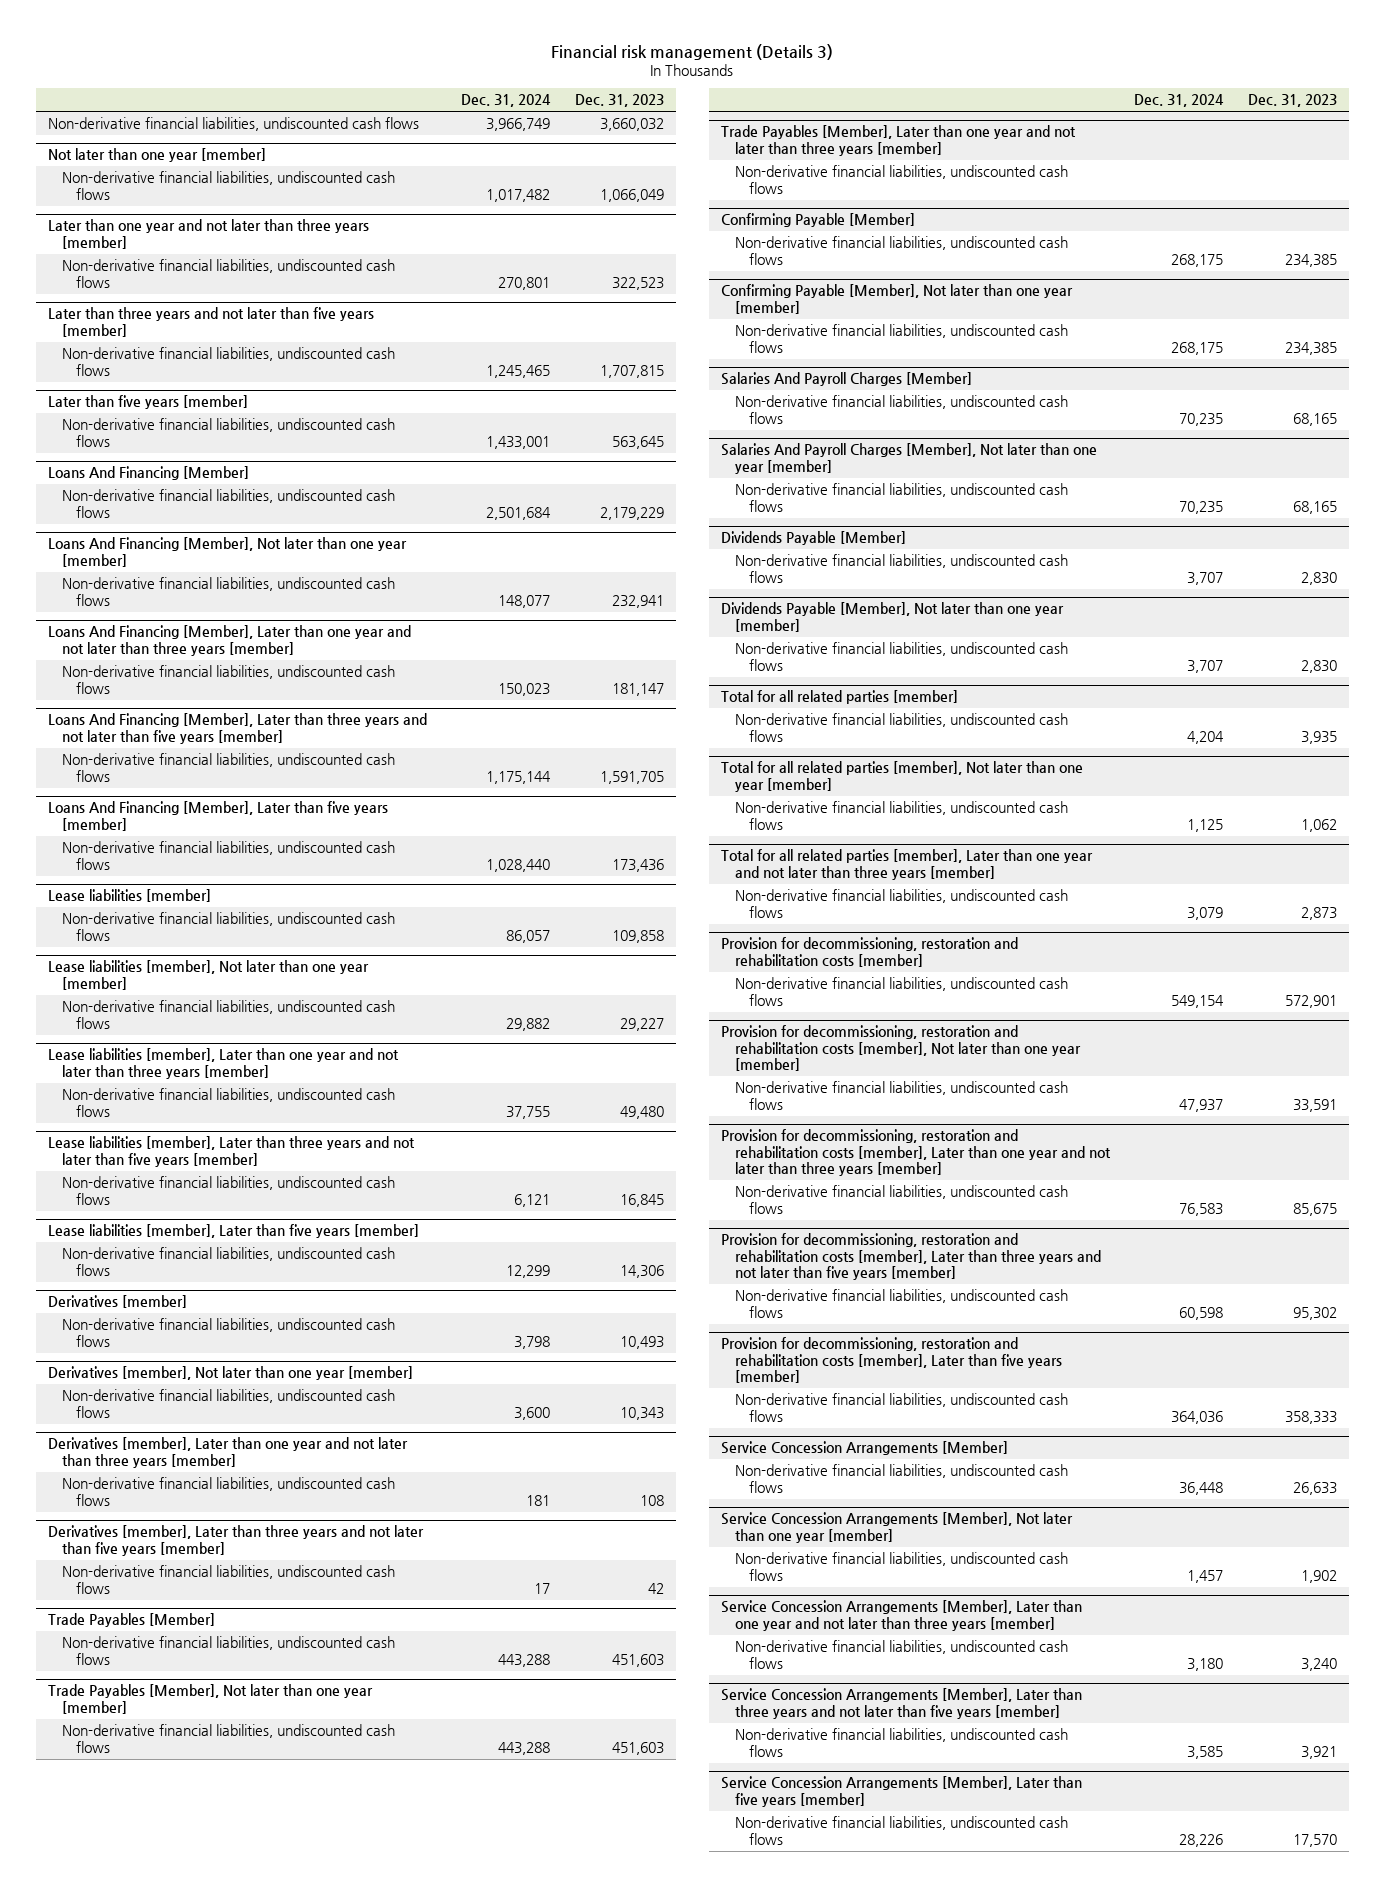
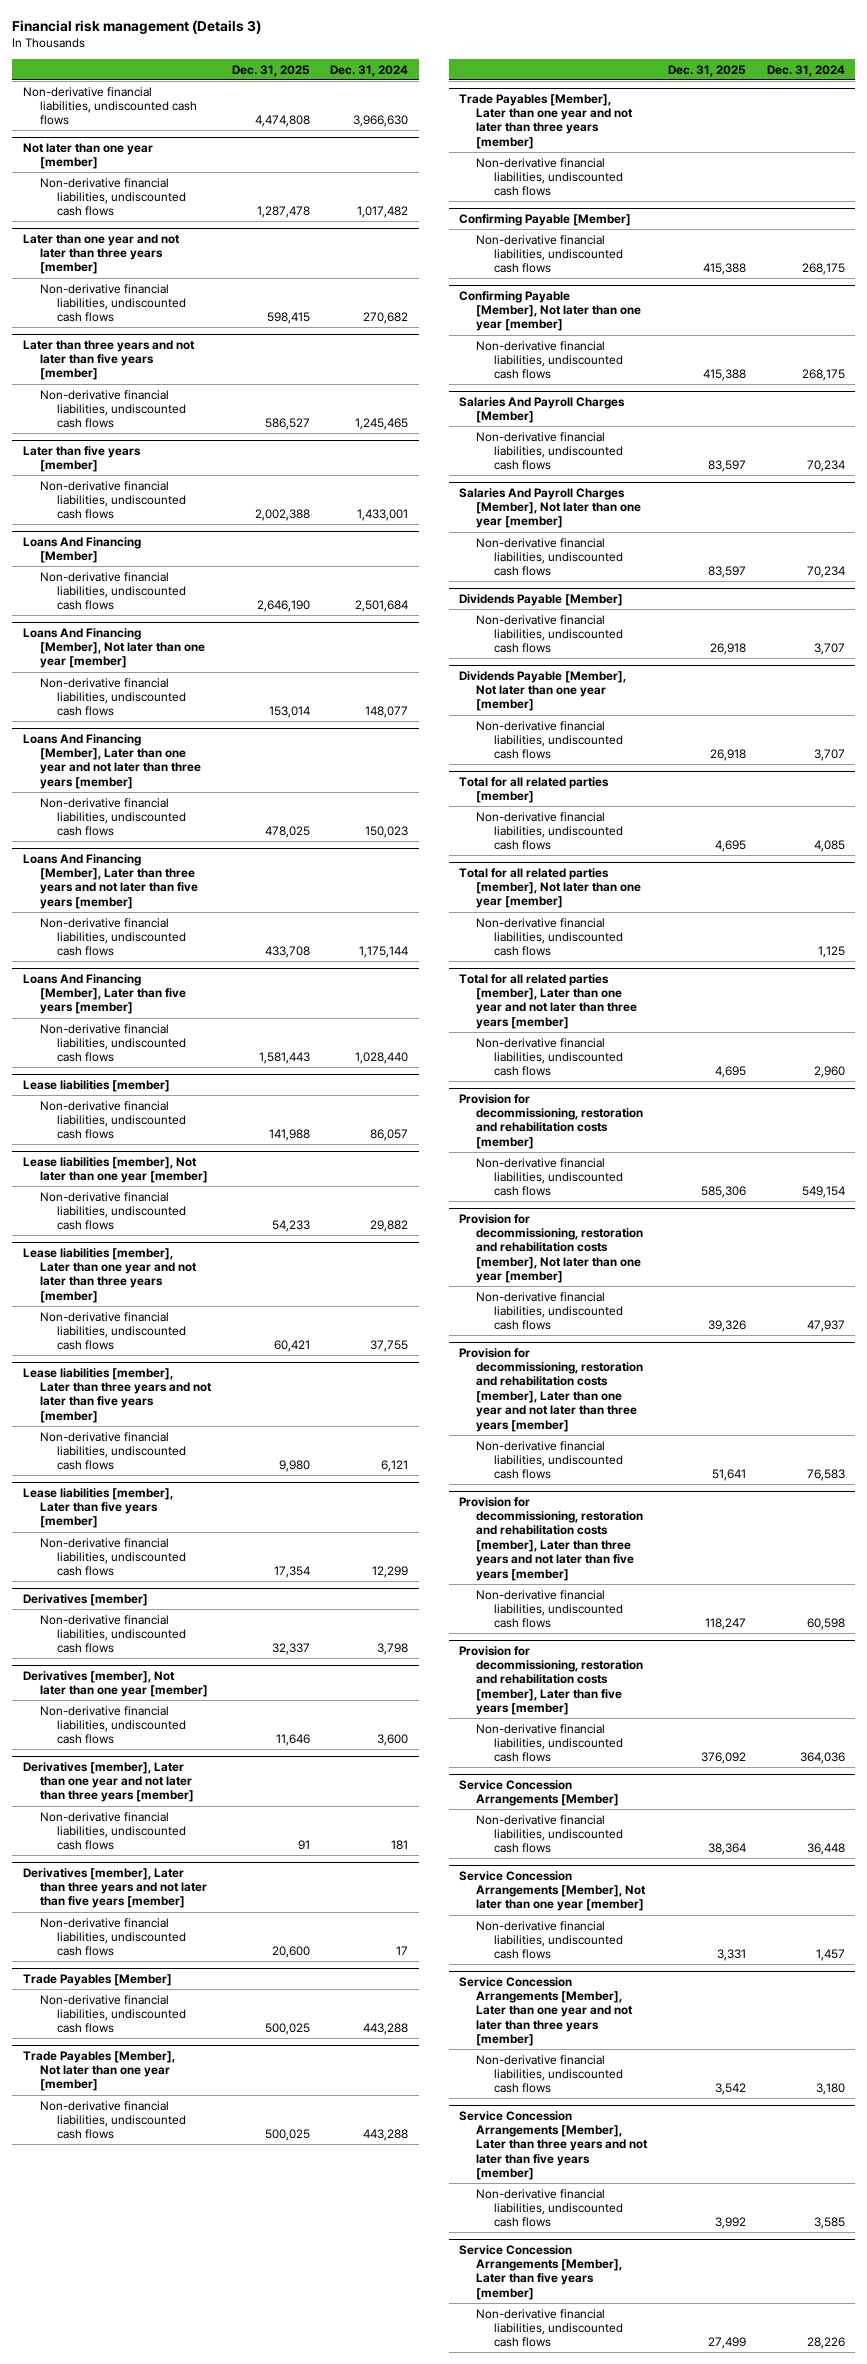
- | Dec. 31, 2024 | Dec. 31, 2023
+ | Dec. 31, 2025 | Dec. 31, 2024
- Non-derivative financial liabilities, undiscounted cash flows | 3,966,749 | 3,660,032
+ Non-derivative financial liabilities, undiscounted cash flows | 4,474,808 | 3,966,630
@ Later than one year and not later than three years [member]
- Non-derivative financial liabilities, undiscounted cash flows | 270,801 | 322,523
+ Non-derivative financial liabilities, undiscounted cash flows | 598,415 | 270,682
@ Salaries And Payroll Charges [Member]
- Non-derivative financial liabilities, undiscounted cash flows | 70,235 | 68,165
+ Non-derivative financial liabilities, undiscounted cash flows | 83,597 | 70,234
@ Salaries And Payroll Charges [Member], Not later than one year [member]
- Non-derivative financial liabilities, undiscounted cash flows | 70,235 | 68,165
+ Non-derivative financial liabilities, undiscounted cash flows | 83,597 | 70,234
@ Total for all related parties [member]
- Non-derivative financial liabilities, undiscounted cash flows | 4,204 | 3,935
+ Non-derivative financial liabilities, undiscounted cash flows | 4,695 | 4,085
@ Total for all related parties [member], Later than one year and not later than three years [member]
- Non-derivative financial liabilities, undiscounted cash flows | 3,079 | 2,873
+ Non-derivative financial liabilities, undiscounted cash flows | 4,695 | 2,960

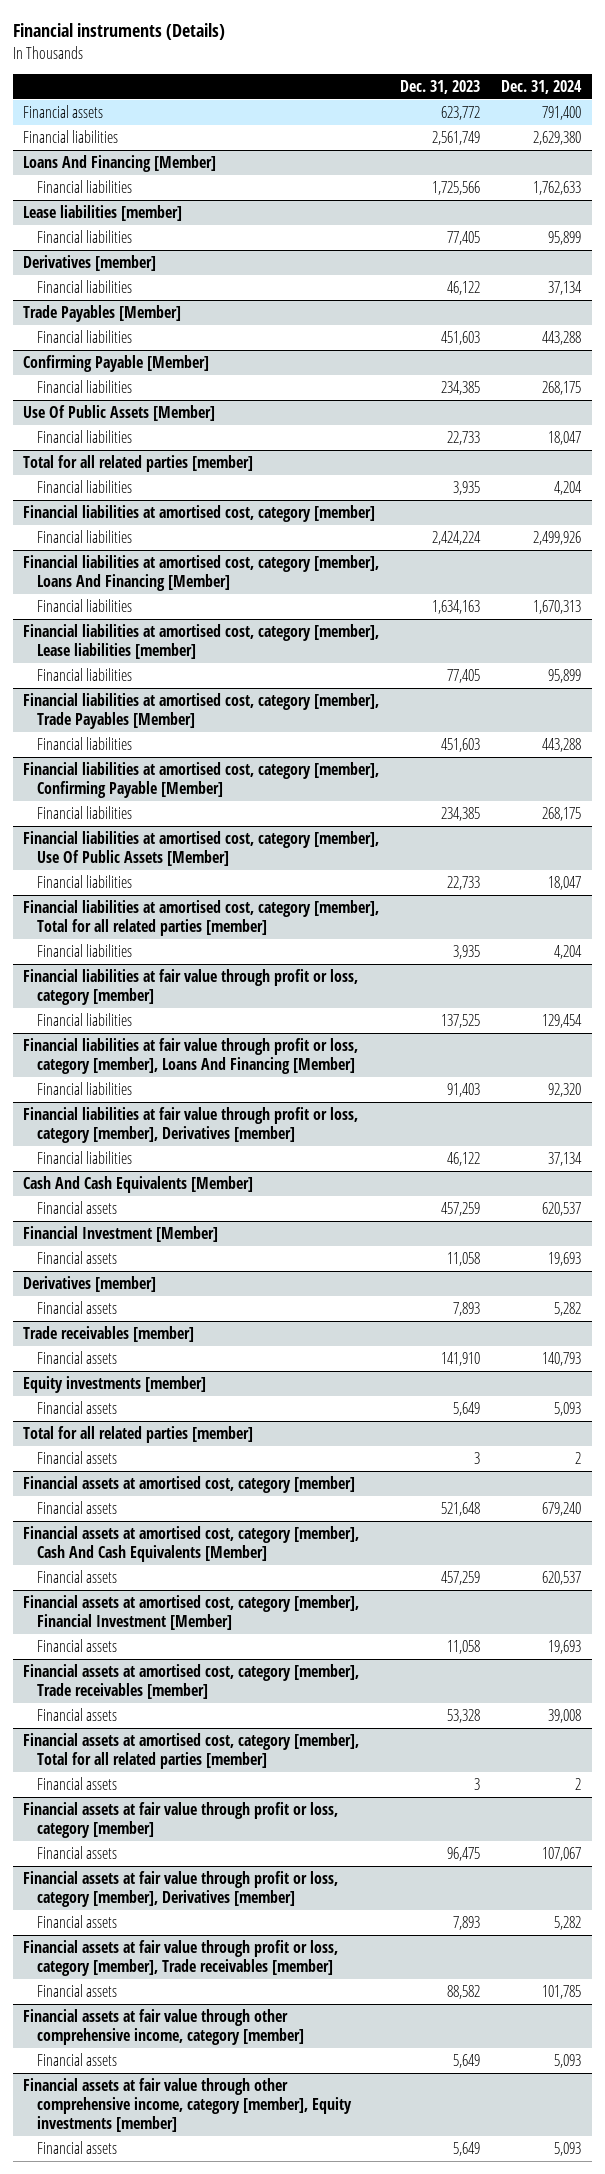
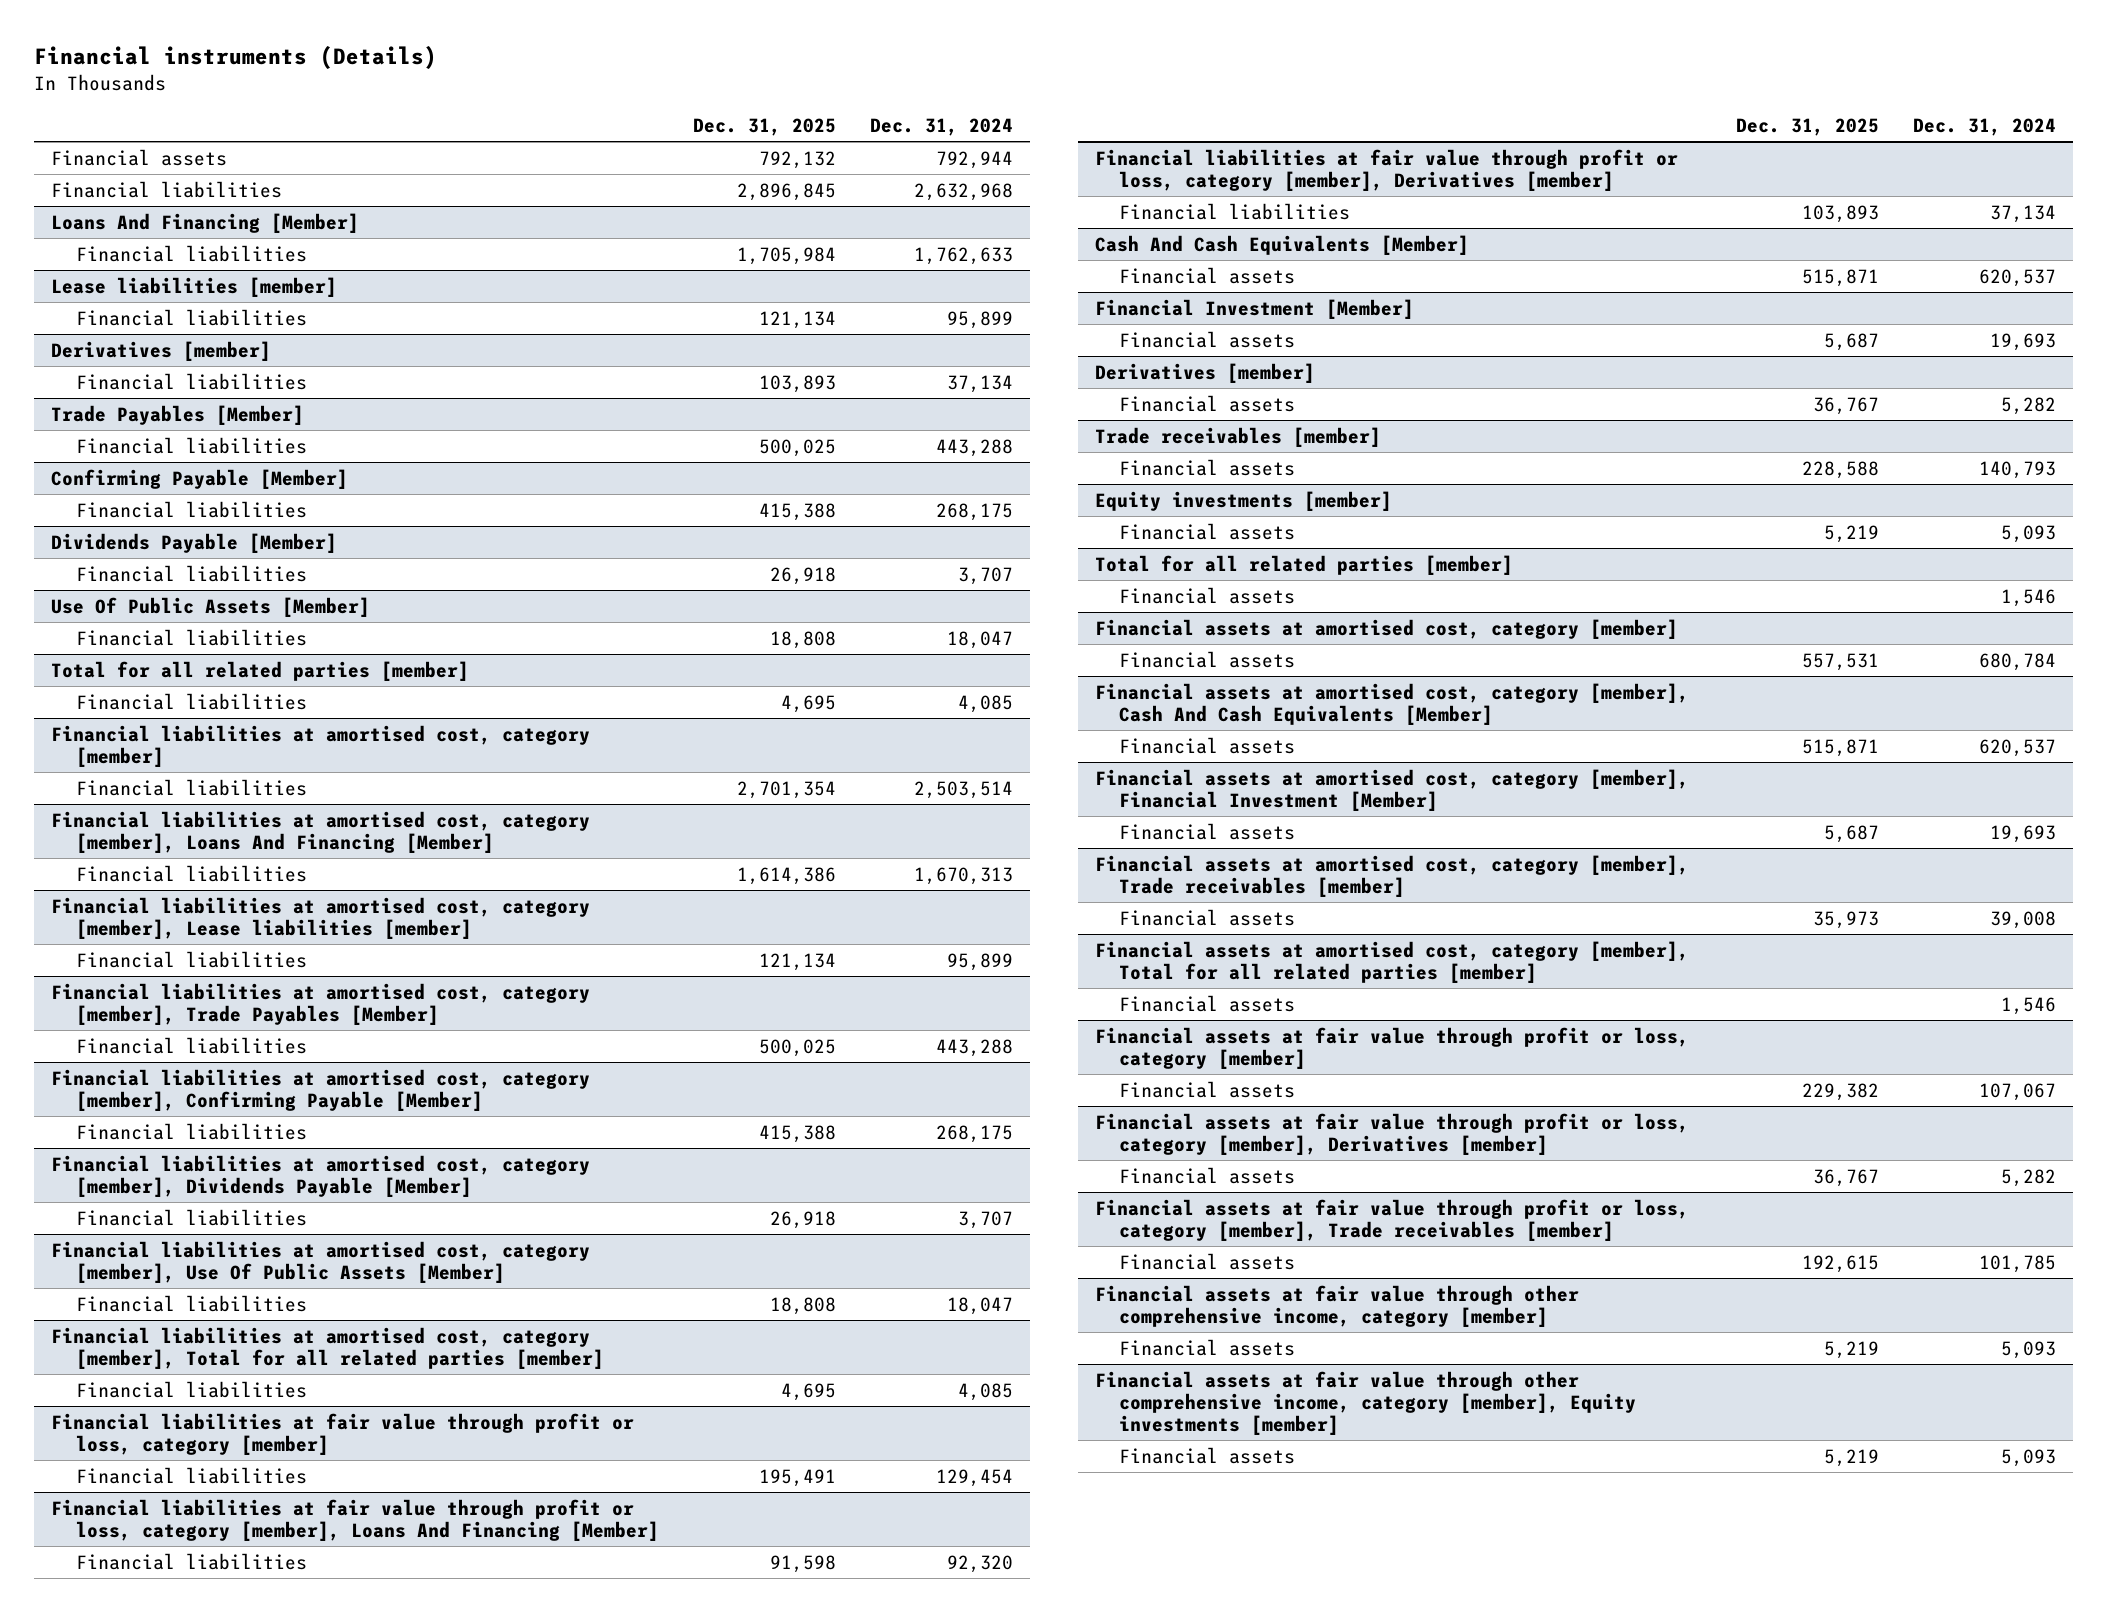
- | Dec. 31, 2023 | Dec. 31, 2024
+ | Dec. 31, 2025 | Dec. 31, 2024
- Financial assets | 623,772 | 791,400
- Financial liabilities | 2,561,749 | 2,629,380
+ Financial assets | 792,132 | 792,944
+ Financial liabilities | 2,896,845 | 2,632,968
+ Dividends Payable [Member]
+ Financial liabilities | 26,918 | 3,707
@ Total for all related parties [member]
- Financial liabilities | 3,935 | 4,204
+ Financial liabilities | 4,695 | 4,085
@ Financial liabilities at amortised cost, category [member]
- Financial liabilities | 2,424,224 | 2,499,926
+ Financial liabilities | 2,701,354 | 2,503,514
+ Financial liabilities at amortised cost, category [member], Dividends Payable [Member]
+ Financial liabilities | 26,918 | 3,707
@ Financial liabilities at amortised cost, category [member], Total for all related parties [member]
- Financial liabilities | 3,935 | 4,204
+ Financial liabilities | 4,695 | 4,085
@ Total for all related parties [member]
- Financial assets | 3 | 2
+ Financial assets | | 1,546
@ Financial assets at amortised cost, category [member]
- Financial assets | 521,648 | 679,240
+ Financial assets | 557,531 | 680,784
@ Financial assets at amortised cost, category [member], Total for all related parties [member]
- Financial assets | 3 | 2
+ Financial assets | | 1,546

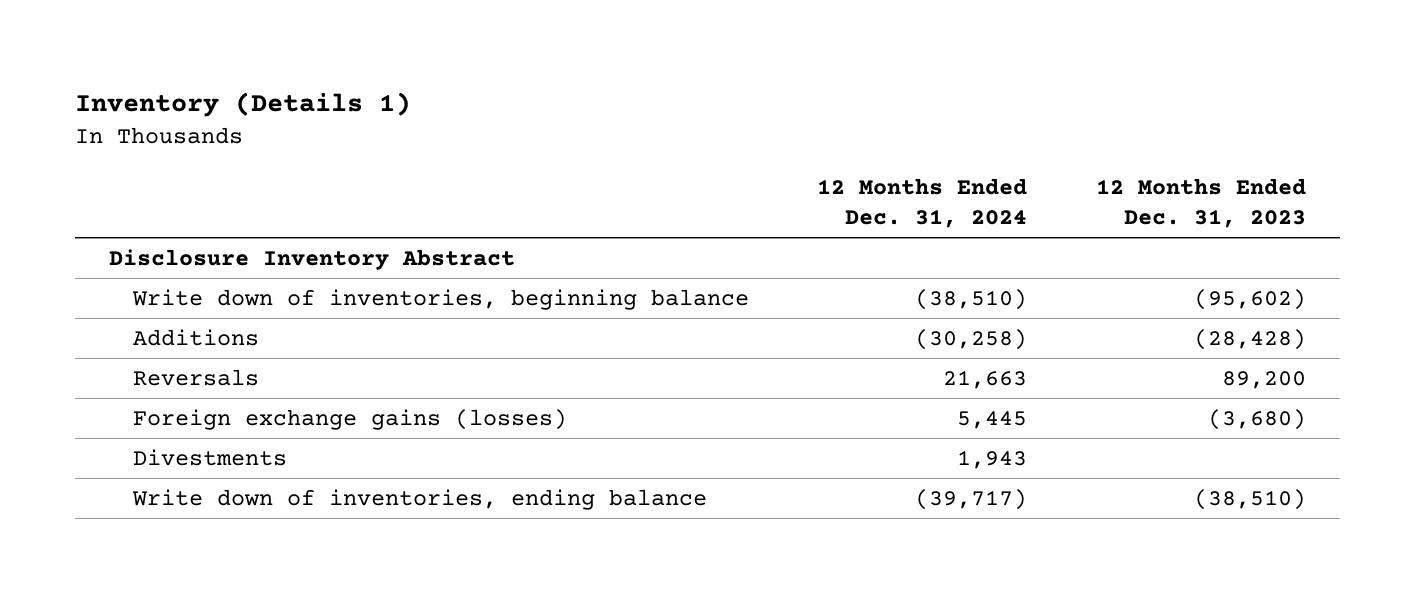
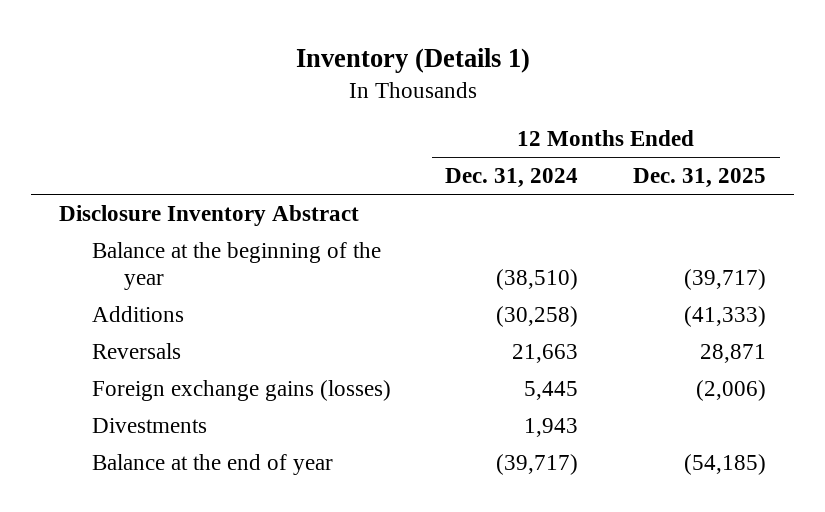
- | 12 Months Ended Dec. 31, 2024 | 12 Months Ended Dec. 31, 2023
+ | 12 Months Ended Dec. 31, 2024 | 12 Months Ended Dec. 31, 2025
- Write down of inventories, beginning balance | (38,510) | (95,602)
+ Balance at the beginning of the year | (38,510) | (39,717)
- Write down of inventories, ending balance | (39,717) | (38,510)
+ Balance at the end of year | (39,717) | (54,185)

